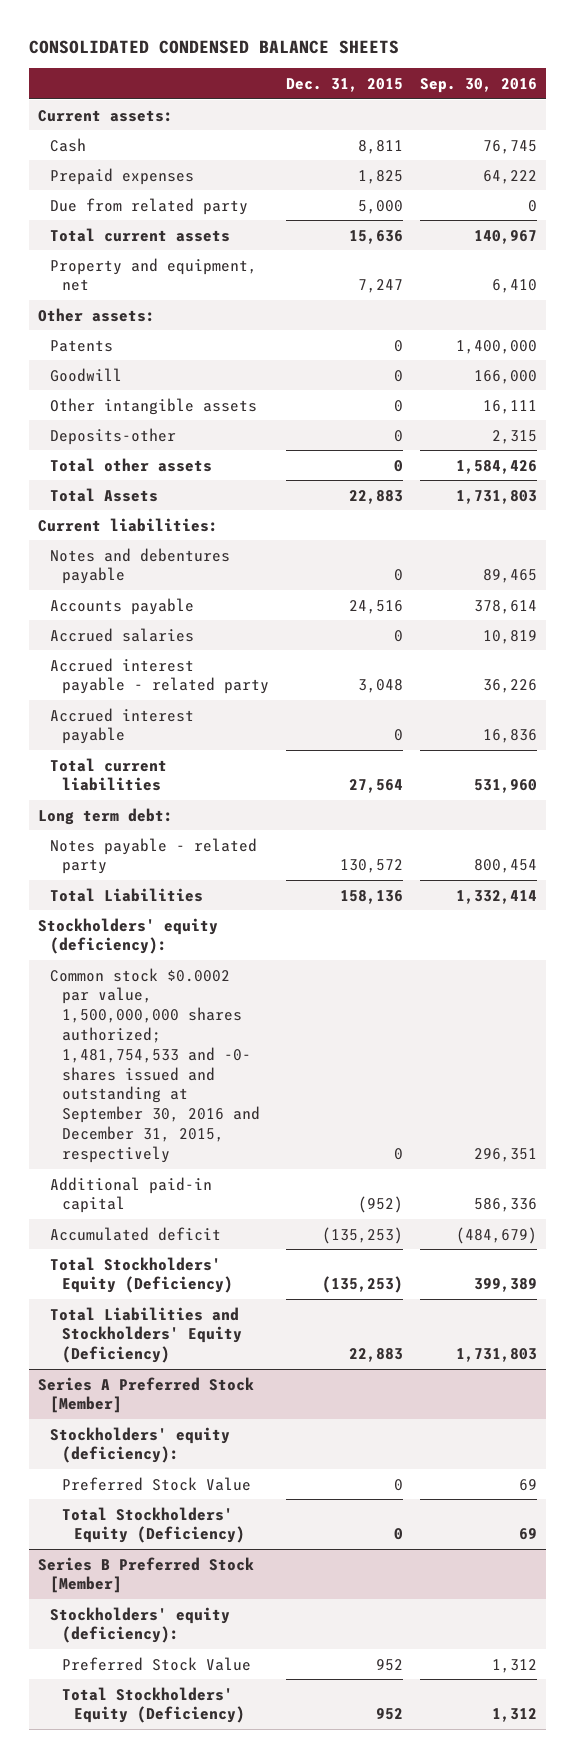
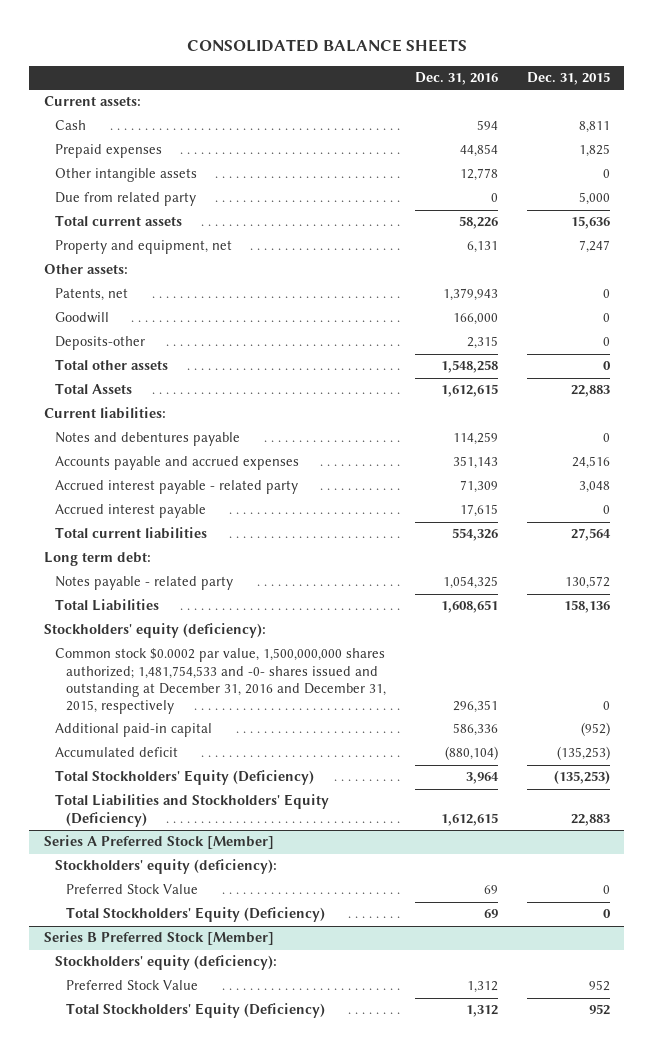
- CONSOLIDATED CONDENSED BALANCE SHEETS
+ CONSOLIDATED BALANCE SHEETS
- | Dec. 31, 2015 | Sep. 30, 2016
+ | Dec. 31, 2016 | Dec. 31, 2015
moved up: Other intangible assets | 12,778 | 0
- Patents | 0 | 1,400,000
+ Patents, net | 1,379,943 | 0
- Accounts payable | 24,516 | 378,614
- Accrued salaries | 0 | 10,819
+ Accounts payable and accrued expenses | 351,143 | 24,516
- Common stock $0.0002 par value, 1,500,000,000 shares authorized; 1,481,754,533 and -0- shares issued and outstanding at September 30, 2016 and December 31, 2015, respectively | 0 | 296,351
+ Common stock $0.0002 par value, 1,500,000,000 shares authorized; 1,481,754,533 and -0- shares issued and outstanding at December 31, 2016 and December 31, 2015, respectively | 296,351 | 0

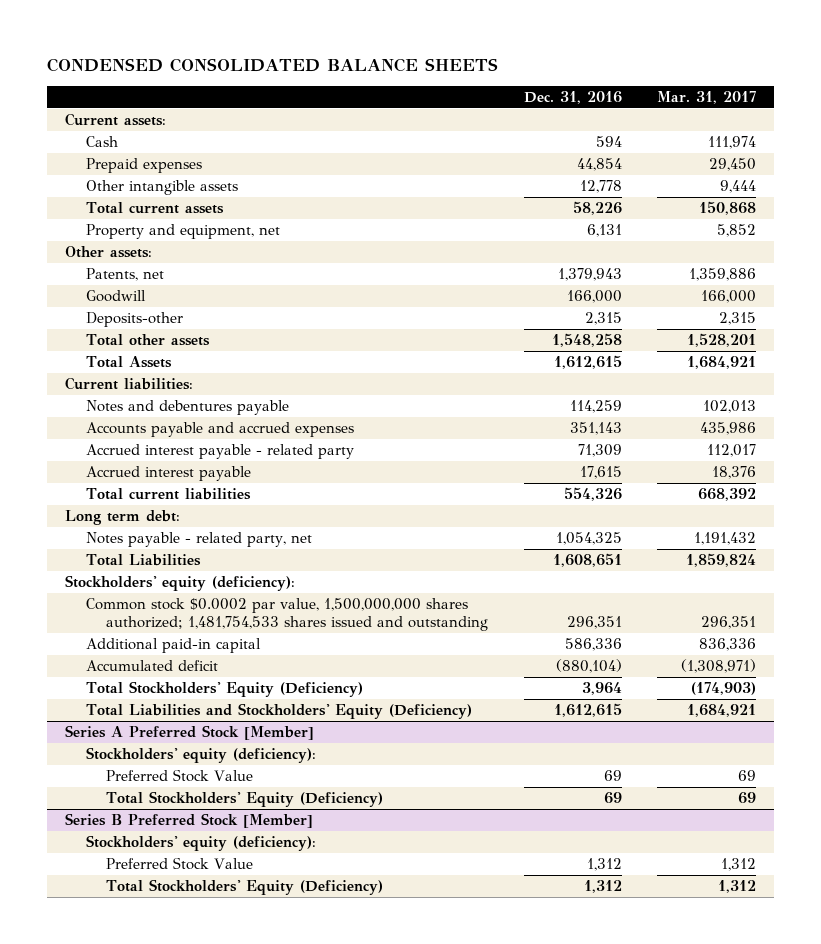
- CONSOLIDATED BALANCE SHEETS
+ CONDENSED CONSOLIDATED BALANCE SHEETS
- | Dec. 31, 2016 | Dec. 31, 2015
+ | Dec. 31, 2016 | Mar. 31, 2017
- Due from related party | 0 | 5,000
- Notes payable - related party | 1,054,325 | 130,572
+ Notes payable - related party, net | 1,054,325 | 1,191,432
- Common stock $0.0002 par value, 1,500,000,000 shares authorized; 1,481,754,533 and -0- shares issued and outstanding at December 31, 2016 and December 31, 2015, respectively | 296,351 | 0
+ Common stock $0.0002 par value, 1,500,000,000 shares authorized; 1,481,754,533 shares issued and outstanding | 296,351 | 296,351

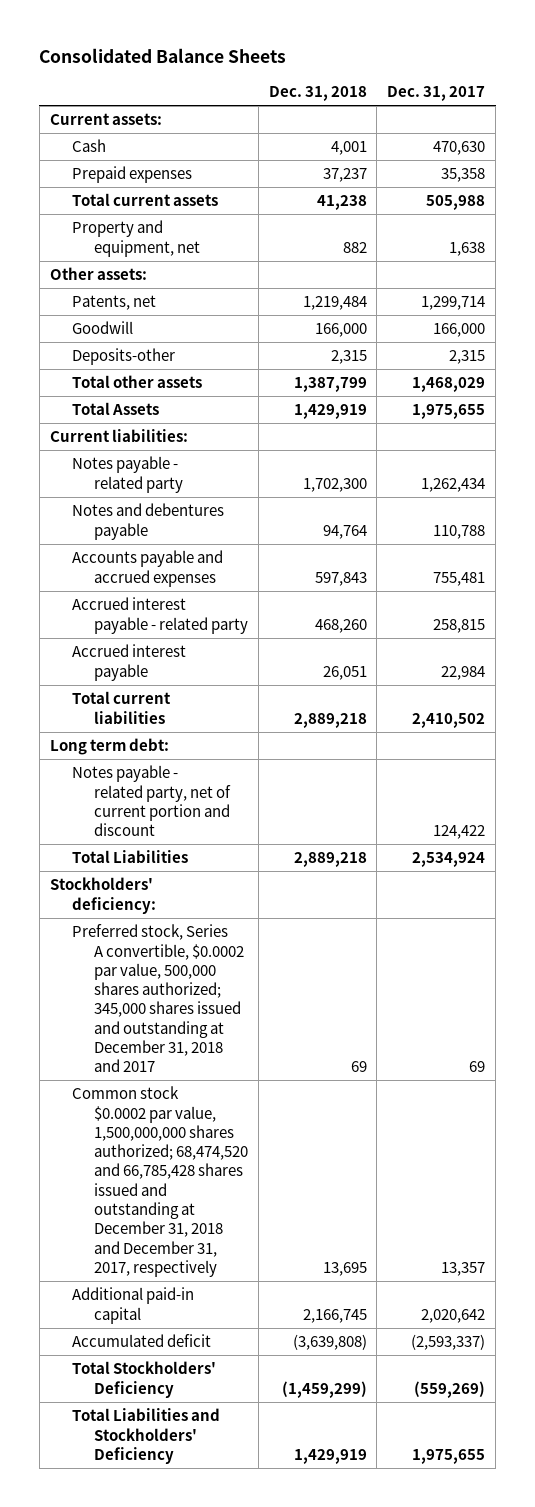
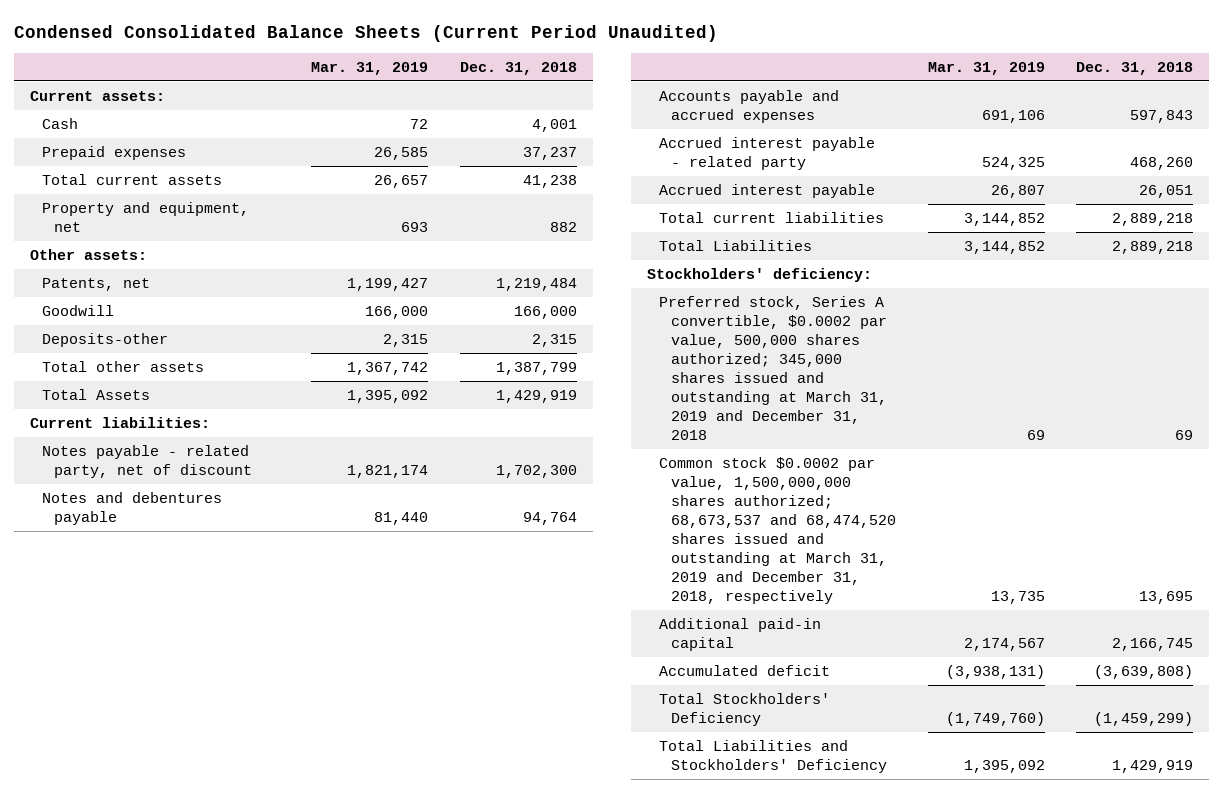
- Consolidated Balance Sheets
+ Condensed Consolidated Balance Sheets (Current Period Unaudited)
- | Dec. 31, 2018 | Dec. 31, 2017
+ | Mar. 31, 2019 | Dec. 31, 2018
- Notes payable - related party | 1,702,300 | 1,262,434
+ Notes payable - related party, net of discount | 1,821,174 | 1,702,300
- Long term debt:
- Notes payable - related party, net of current portion and discount | | 124,422
- Preferred stock, Series A convertible, $0.0002 par value, 500,000 shares authorized; 345,000 shares issued and outstanding at December 31, 2018 and 2017 | 69 | 69
- Common stock $0.0002 par value, 1,500,000,000 shares authorized; 68,474,520 and 66,785,428 shares issued and outstanding at December 31, 2018 and December 31, 2017, respectively | 13,695 | 13,357
+ Preferred stock, Series A convertible, $0.0002 par value, 500,000 shares authorized; 345,000 shares issued and outstanding at March 31, 2019 and December 31, 2018 | 69 | 69
+ Common stock $0.0002 par value, 1,500,000,000 shares authorized; 68,673,537 and 68,474,520 shares issued and outstanding at March 31, 2019 and December 31, 2018, respectively | 13,735 | 13,695

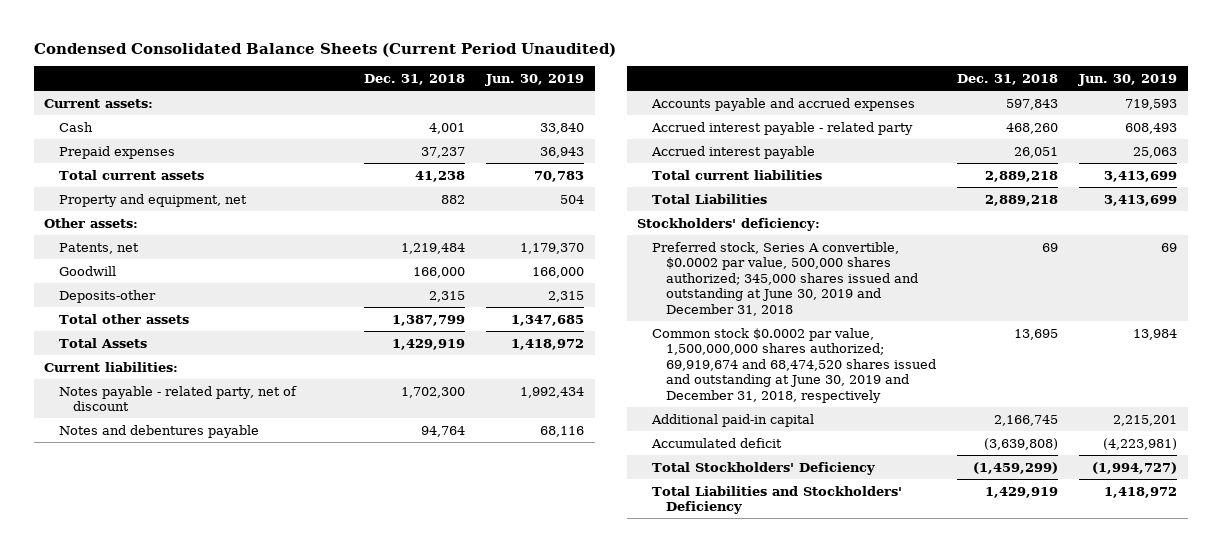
- | Mar. 31, 2019 | Dec. 31, 2018
+ | Dec. 31, 2018 | Jun. 30, 2019
- Preferred stock, Series A convertible, $0.0002 par value, 500,000 shares authorized; 345,000 shares issued and outstanding at March 31, 2019 and December 31, 2018 | 69 | 69
- Common stock $0.0002 par value, 1,500,000,000 shares authorized; 68,673,537 and 68,474,520 shares issued and outstanding at March 31, 2019 and December 31, 2018, respectively | 13,735 | 13,695
+ Preferred stock, Series A convertible, $0.0002 par value, 500,000 shares authorized; 345,000 shares issued and outstanding at June 30, 2019 and December 31, 2018 | 69 | 69
+ Common stock $0.0002 par value, 1,500,000,000 shares authorized; 69,919,674 and 68,474,520 shares issued and outstanding at June 30, 2019 and December 31, 2018, respectively | 13,695 | 13,984

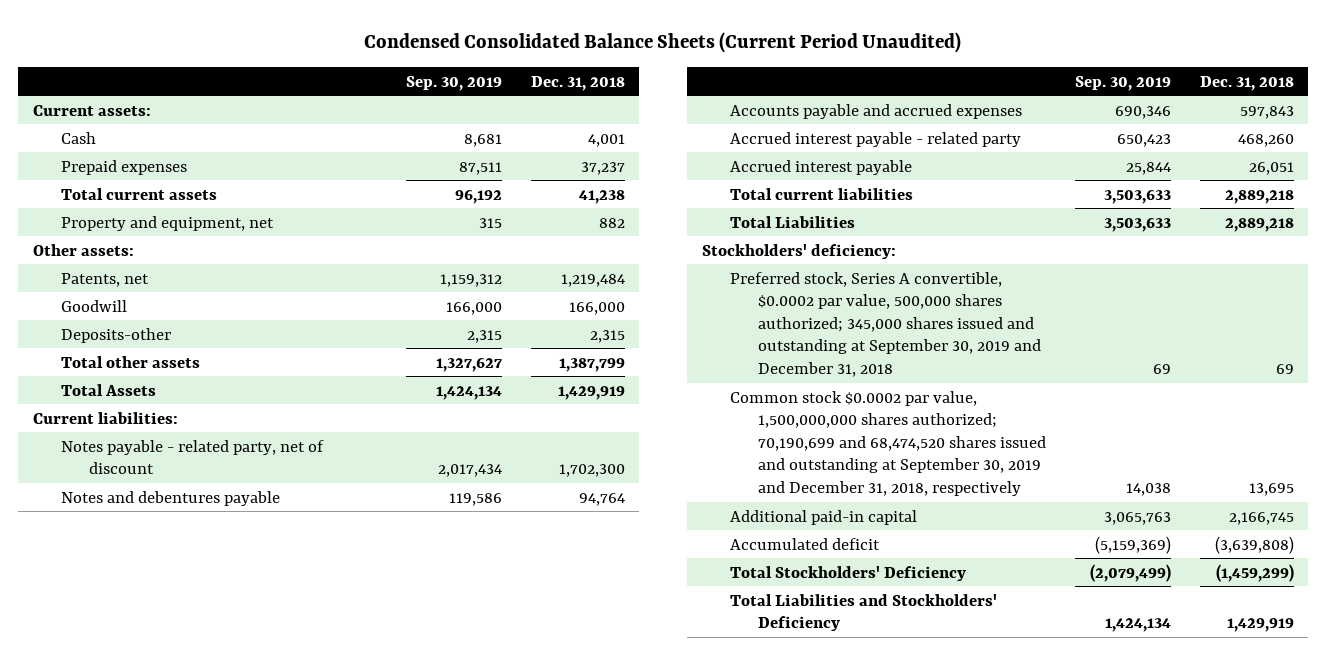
- | Dec. 31, 2018 | Jun. 30, 2019
+ | Sep. 30, 2019 | Dec. 31, 2018
- Preferred stock, Series A convertible, $0.0002 par value, 500,000 shares authorized; 345,000 shares issued and outstanding at June 30, 2019 and December 31, 2018 | 69 | 69
- Common stock $0.0002 par value, 1,500,000,000 shares authorized; 69,919,674 and 68,474,520 shares issued and outstanding at June 30, 2019 and December 31, 2018, respectively | 13,695 | 13,984
+ Preferred stock, Series A convertible, $0.0002 par value, 500,000 shares authorized; 345,000 shares issued and outstanding at September 30, 2019 and December 31, 2018 | 69 | 69
+ Common stock $0.0002 par value, 1,500,000,000 shares authorized; 70,190,699 and 68,474,520 shares issued and outstanding at September 30, 2019 and December 31, 2018, respectively | 14,038 | 13,695

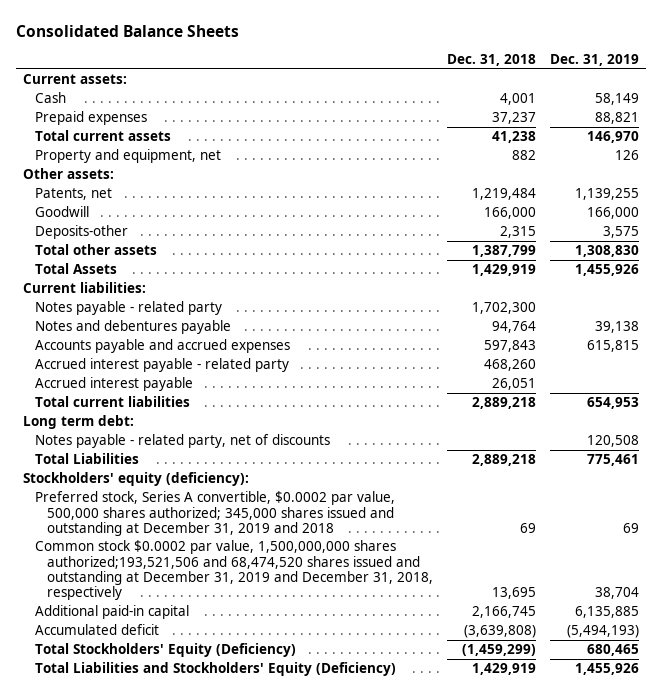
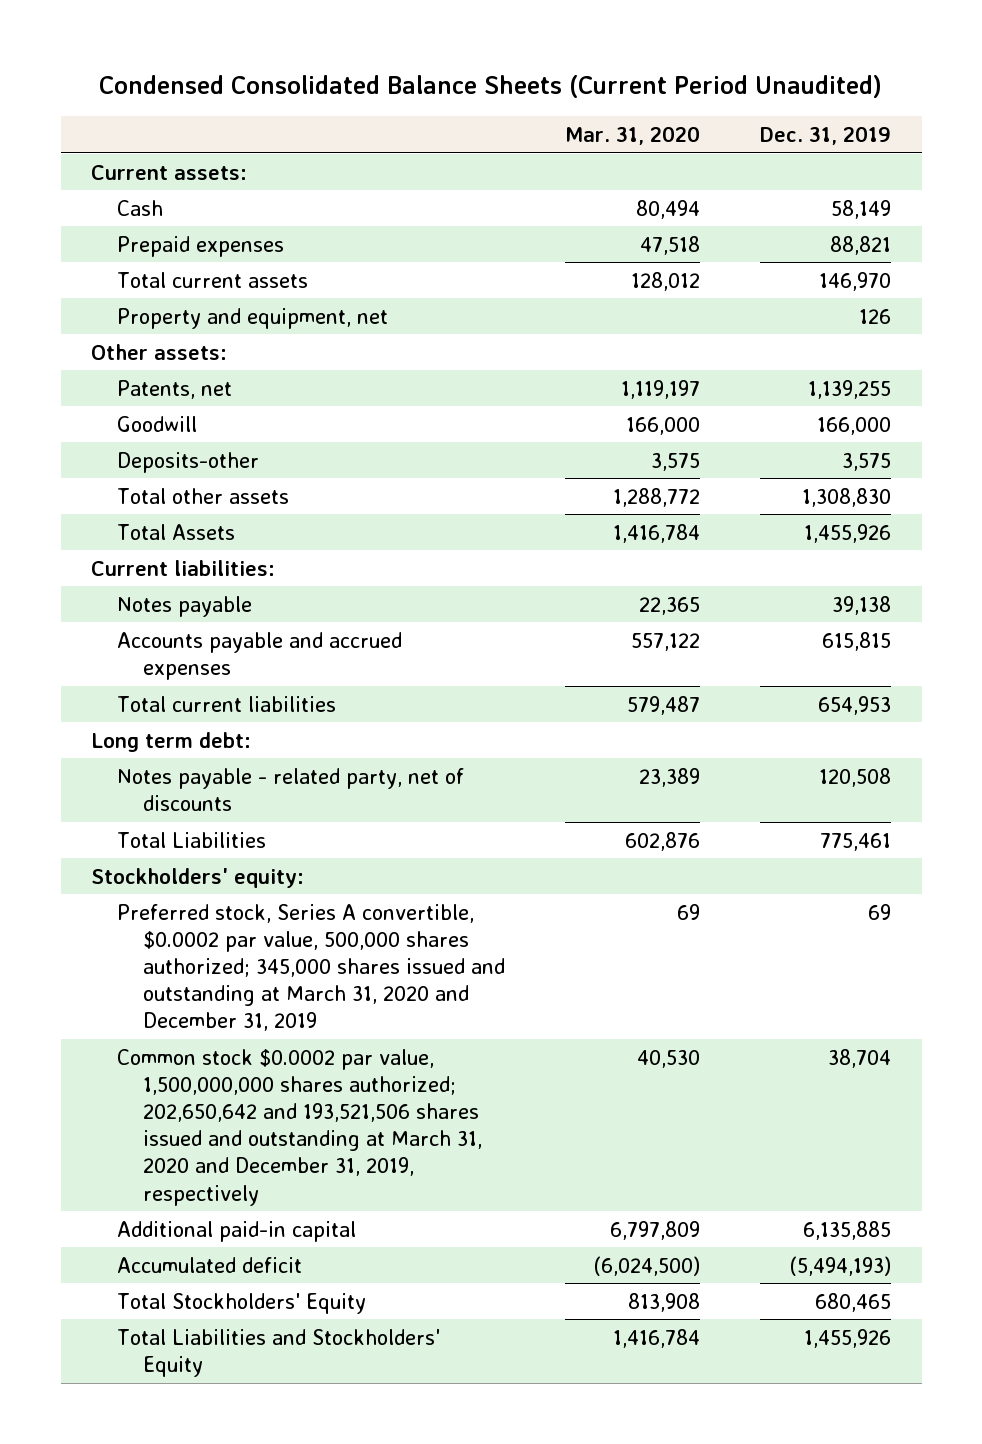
- Consolidated Balance Sheets
+ Condensed Consolidated Balance Sheets (Current Period Unaudited)
- | Dec. 31, 2018 | Dec. 31, 2019
+ | Mar. 31, 2020 | Dec. 31, 2019
- Notes payable - related party | 1,702,300 |
- Notes and debentures payable | 94,764 | 39,138
+ Notes payable | 22,365 | 39,138
- Accrued interest payable - related party | 468,260 |
- Accrued interest payable | 26,051 |
- Stockholders' equity (deficiency):
- Preferred stock, Series A convertible, $0.0002 par value, 500,000 shares authorized; 345,000 shares issued and outstanding at December 31, 2019 and 2018 | 69 | 69
- Common stock $0.0002 par value, 1,500,000,000 shares authorized;193,521,506 and 68,474,520 shares issued and outstanding at December 31, 2019 and December 31, 2018, respectively | 13,695 | 38,704
+ Stockholders' equity:
+ Preferred stock, Series A convertible, $0.0002 par value, 500,000 shares authorized; 345,000 shares issued and outstanding at March 31, 2020 and December 31, 2019 | 69 | 69
+ Common stock $0.0002 par value, 1,500,000,000 shares authorized; 202,650,642 and 193,521,506 shares issued and outstanding at March 31, 2020 and December 31, 2019, respectively | 40,530 | 38,704
- Total Stockholders' Equity (Deficiency) | (1,459,299) | 680,465
- Total Liabilities and Stockholders' Equity (Deficiency) | 1,429,919 | 1,455,926
+ Total Stockholders' Equity | 813,908 | 680,465
+ Total Liabilities and Stockholders' Equity | 1,416,784 | 1,455,926

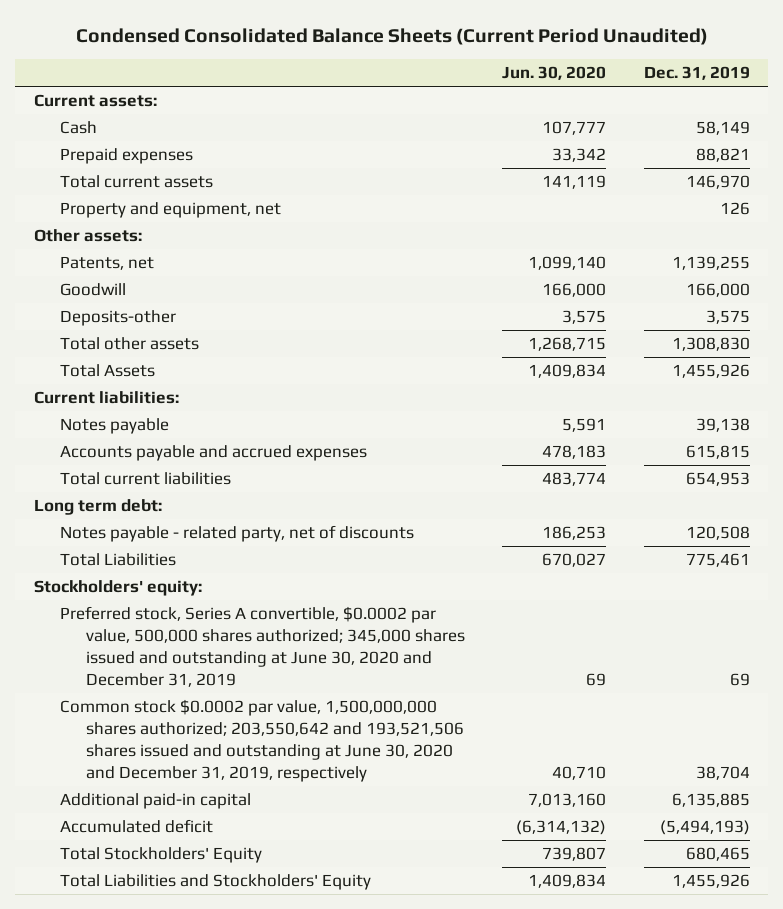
- | Mar. 31, 2020 | Dec. 31, 2019
+ | Jun. 30, 2020 | Dec. 31, 2019
- Preferred stock, Series A convertible, $0.0002 par value, 500,000 shares authorized; 345,000 shares issued and outstanding at March 31, 2020 and December 31, 2019 | 69 | 69
- Common stock $0.0002 par value, 1,500,000,000 shares authorized; 202,650,642 and 193,521,506 shares issued and outstanding at March 31, 2020 and December 31, 2019, respectively | 40,530 | 38,704
+ Preferred stock, Series A convertible, $0.0002 par value, 500,000 shares authorized; 345,000 shares issued and outstanding at June 30, 2020 and December 31, 2019 | 69 | 69
+ Common stock $0.0002 par value, 1,500,000,000 shares authorized; 203,550,642 and 193,521,506 shares issued and outstanding at June 30, 2020 and December 31, 2019, respectively | 40,710 | 38,704

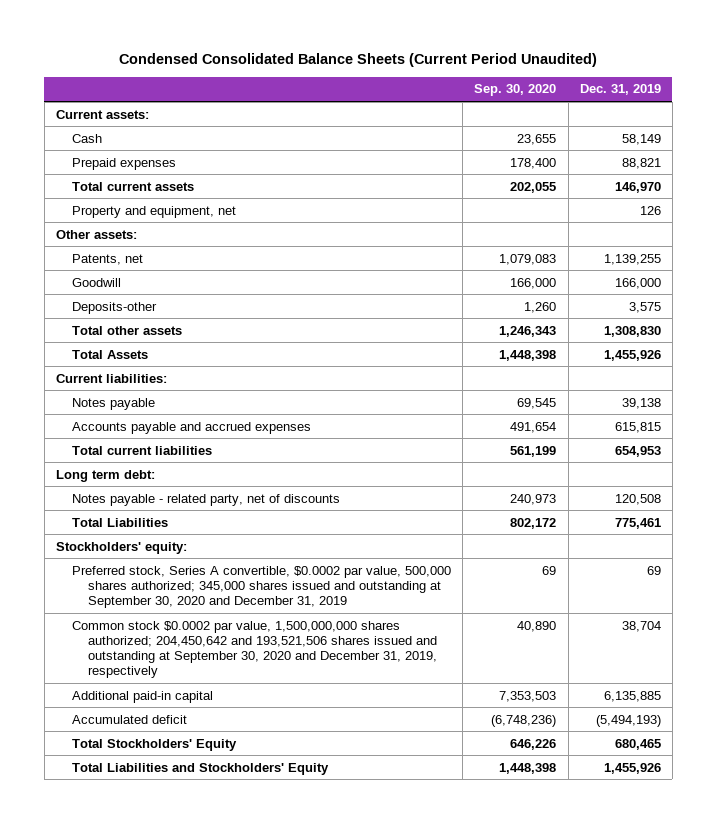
- | Jun. 30, 2020 | Dec. 31, 2019
+ | Sep. 30, 2020 | Dec. 31, 2019
- Preferred stock, Series A convertible, $0.0002 par value, 500,000 shares authorized; 345,000 shares issued and outstanding at June 30, 2020 and December 31, 2019 | 69 | 69
- Common stock $0.0002 par value, 1,500,000,000 shares authorized; 203,550,642 and 193,521,506 shares issued and outstanding at June 30, 2020 and December 31, 2019, respectively | 40,710 | 38,704
+ Preferred stock, Series A convertible, $0.0002 par value, 500,000 shares authorized; 345,000 shares issued and outstanding at September 30, 2020 and December 31, 2019 | 69 | 69
+ Common stock $0.0002 par value, 1,500,000,000 shares authorized; 204,450,642 and 193,521,506 shares issued and outstanding at September 30, 2020 and December 31, 2019, respectively | 40,890 | 38,704

